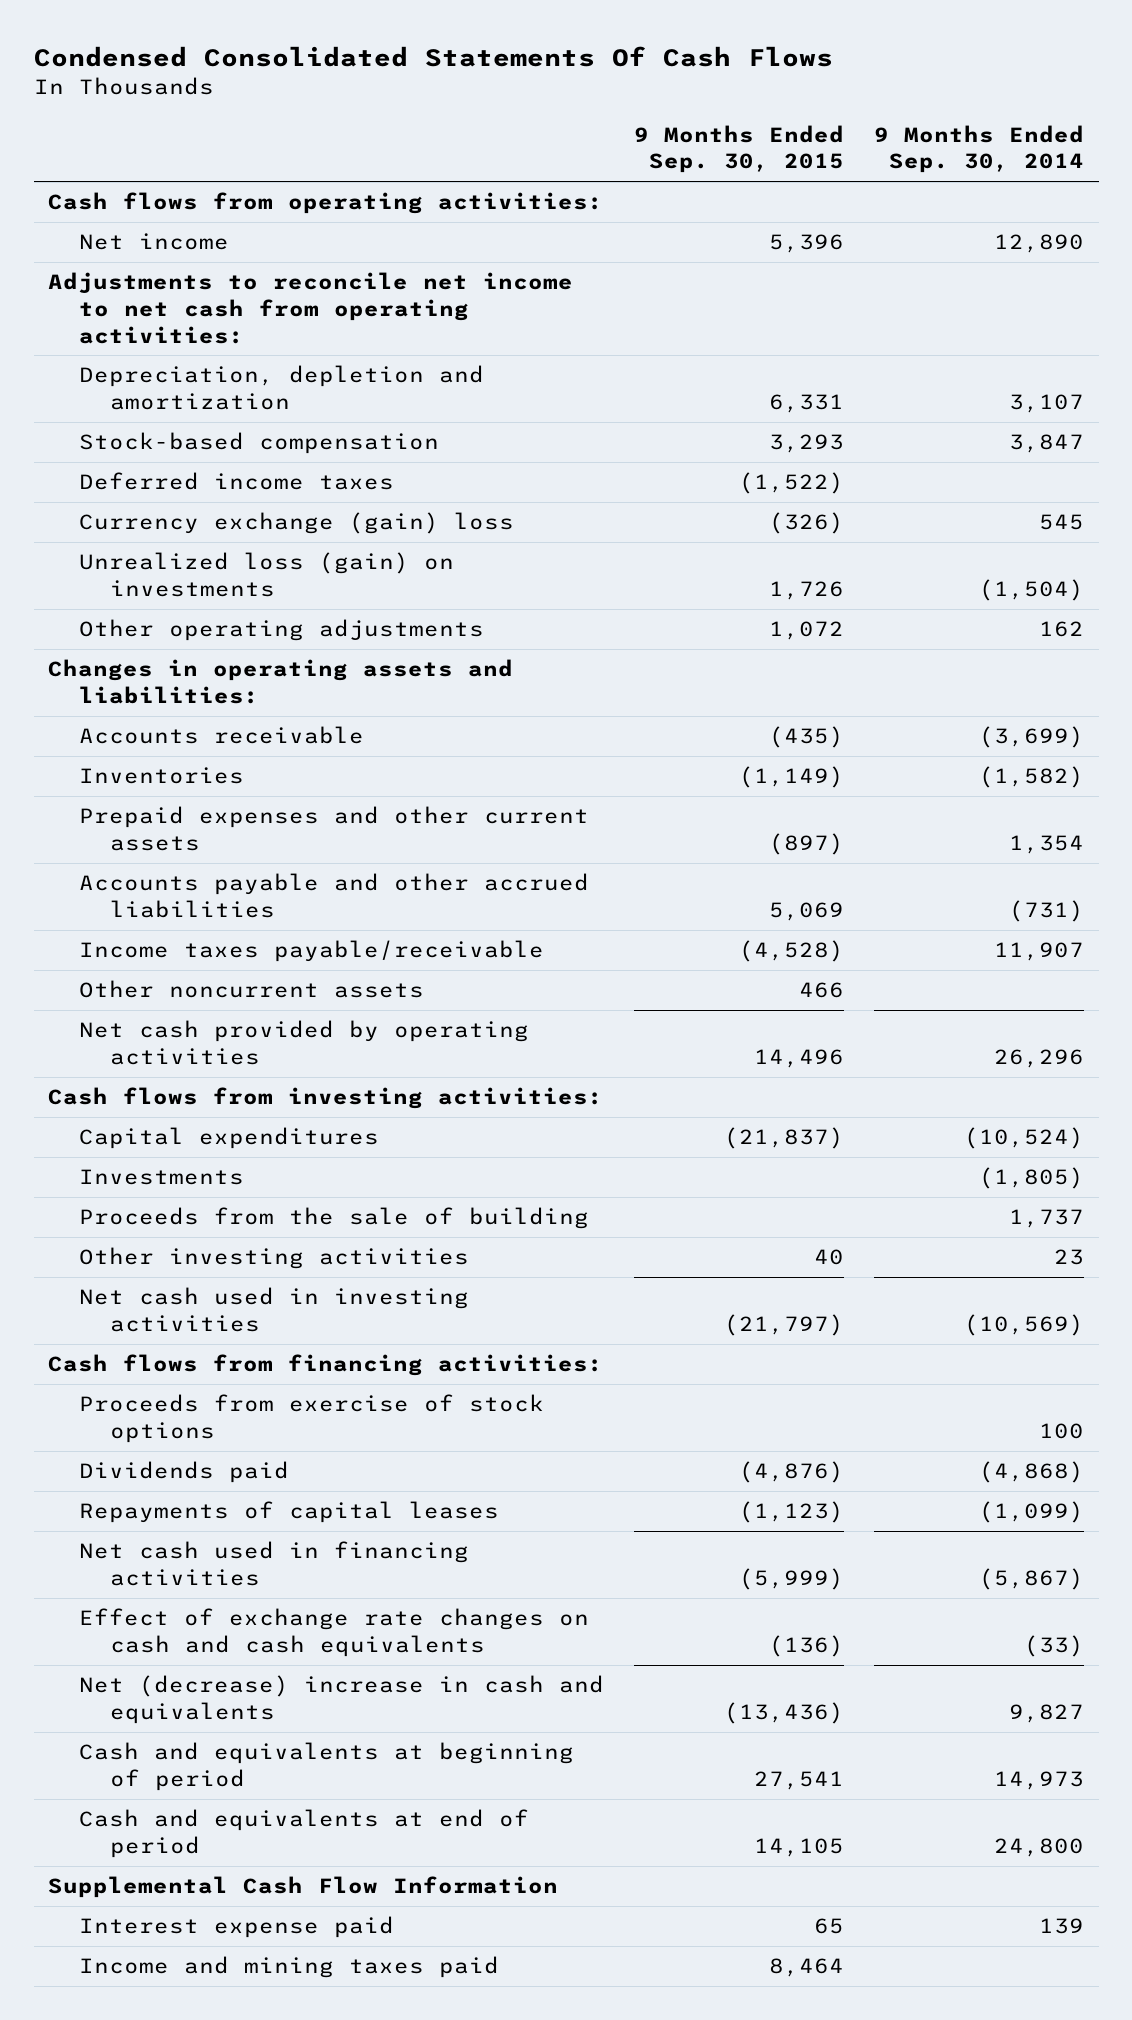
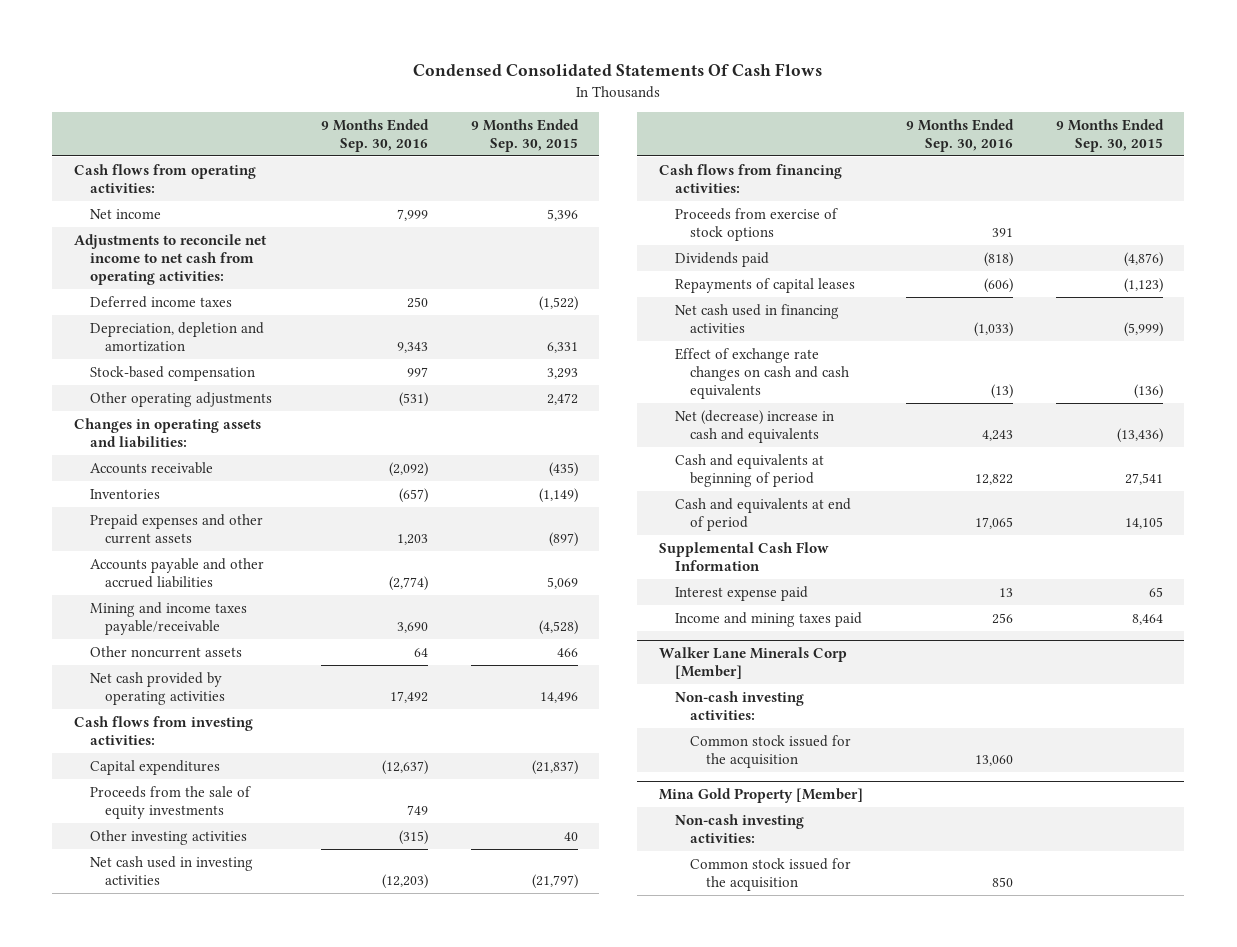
- | 9 Months Ended Sep. 30, 2015 | 9 Months Ended Sep. 30, 2014
+ | 9 Months Ended Sep. 30, 2016 | 9 Months Ended Sep. 30, 2015
moved up: Deferred income taxes | 250 | (1,522)
- Currency exchange (gain) loss | (326) | 545
- Unrealized loss (gain) on investments | 1,726 | (1,504)
- Other operating adjustments | 1,072 | 162
+ Other operating adjustments | (531) | 2,472
- Income taxes payable/receivable | (4,528) | 11,907
+ Mining and income taxes payable/receivable | 3,690 | (4,528)
- Investments | | (1,805)
- Proceeds from the sale of building | | 1,737
+ Proceeds from the sale of equity investments | 749 |
+ Walker Lane Minerals Corp [Member]
+ Non-cash investing activities:
+ Common stock issued for the acquisition | 13,060 |
+ Mina Gold Property [Member]
+ Non-cash investing activities:
+ Common stock issued for the acquisition | 850 |

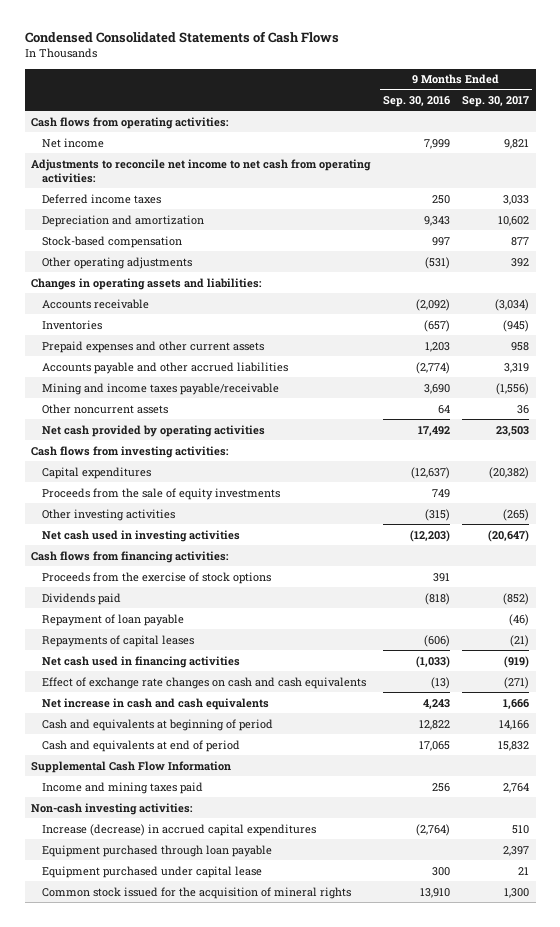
- Condensed Consolidated Statements Of Cash Flows
+ Condensed Consolidated Statements of Cash Flows
- | 9 Months Ended Sep. 30, 2016 | 9 Months Ended Sep. 30, 2015
+ | 9 Months Ended Sep. 30, 2016 | 9 Months Ended Sep. 30, 2017
- Depreciation, depletion and amortization | 9,343 | 6,331
+ Depreciation and amortization | 9,343 | 10,602
- Proceeds from exercise of stock options | 391 |
+ Proceeds from the exercise of stock options | 391 |
+ Repayment of loan payable | | (46)
- Net (decrease) increase in cash and equivalents | 4,243 | (13,436)
+ Net increase in cash and cash equivalents | 4,243 | 1,666
- Interest expense paid | 13 | 65
- Walker Lane Minerals Corp [Member]
- Common stock issued for the acquisition | 13,060 |
- Mina Gold Property [Member]
- Non-cash investing activities:
- Common stock issued for the acquisition | 850 |
+ Increase (decrease) in accrued capital expenditures | (2,764) | 510
+ Equipment purchased through loan payable | | 2,397
+ Equipment purchased under capital lease | 300 | 21
+ Common stock issued for the acquisition of mineral rights | 13,910 | 1,300

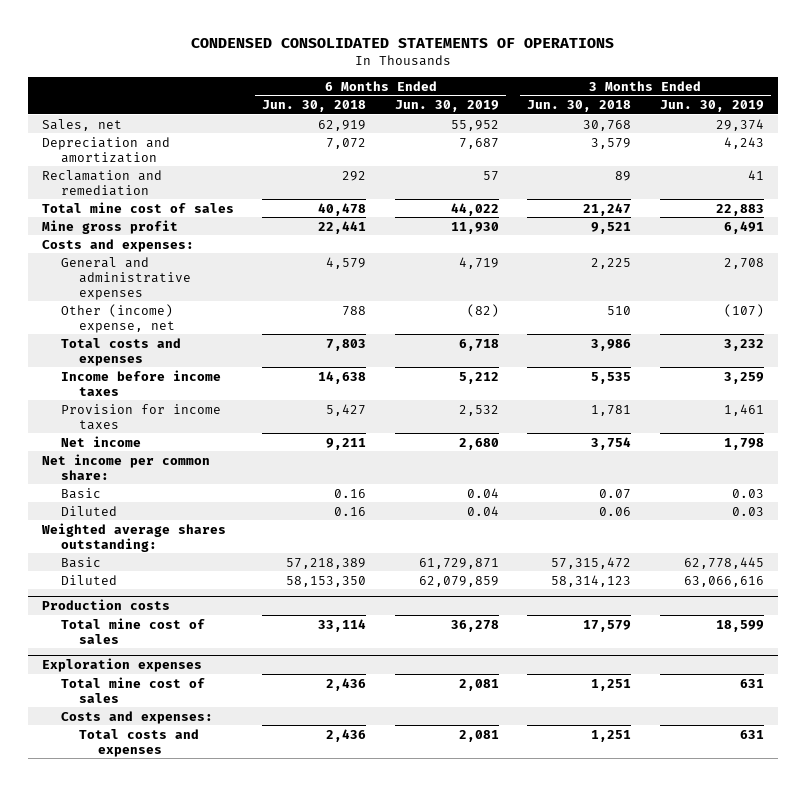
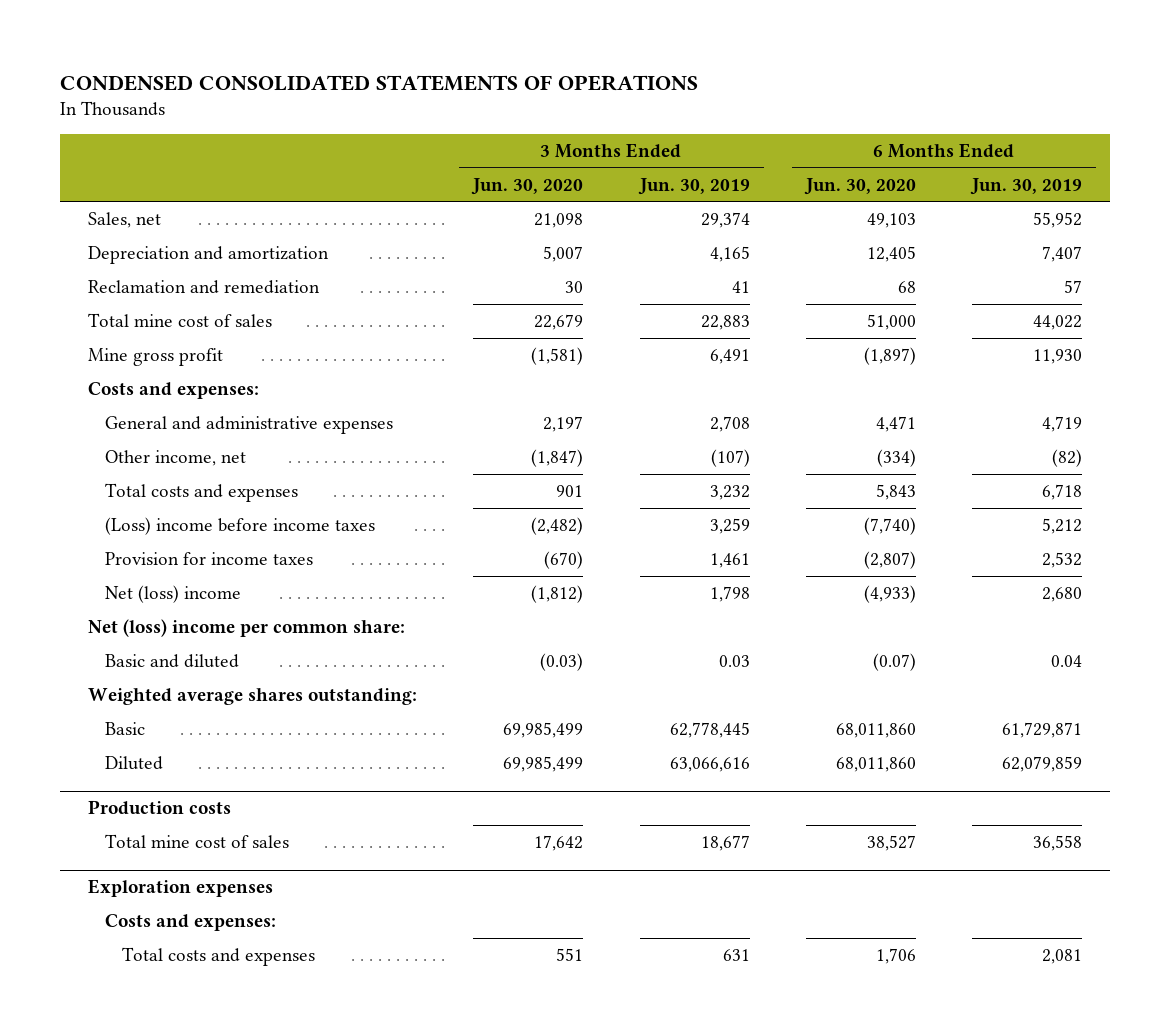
- | 6 Months Ended Jun. 30, 2018 | 6 Months Ended Jun. 30, 2019 | 3 Months Ended Jun. 30, 2018 | 3 Months Ended Jun. 30, 2019
+ | 3 Months Ended Jun. 30, 2020 | 3 Months Ended Jun. 30, 2019 | 6 Months Ended Jun. 30, 2020 | 6 Months Ended Jun. 30, 2019
- Depreciation and amortization | 7,072 | 7,687 | 3,579 | 4,243
+ Depreciation and amortization | 5,007 | 4,165 | 12,405 | 7,407
- Other (income) expense, net | 788 | (82) | 510 | (107)
+ Other income, net | (1,847) | (107) | (334) | (82)
- Income before income taxes | 14,638 | 5,212 | 5,535 | 3,259
+ (Loss) income before income taxes | (2,482) | 3,259 | (7,740) | 5,212
- Net income | 9,211 | 2,680 | 3,754 | 1,798
- Net income per common share:
- Basic | 0.16 | 0.04 | 0.07 | 0.03
- Diluted | 0.16 | 0.04 | 0.06 | 0.03
+ Net (loss) income | (1,812) | 1,798 | (4,933) | 2,680
+ Net (loss) income per common share:
+ Basic and diluted | (0.03) | 0.03 | (0.07) | 0.04
@ Production costs
- Total mine cost of sales | 33,114 | 36,278 | 17,579 | 18,599
+ Total mine cost of sales | 17,642 | 18,677 | 38,527 | 36,558
@ Exploration expenses
- Total mine cost of sales | 2,436 | 2,081 | 1,251 | 631

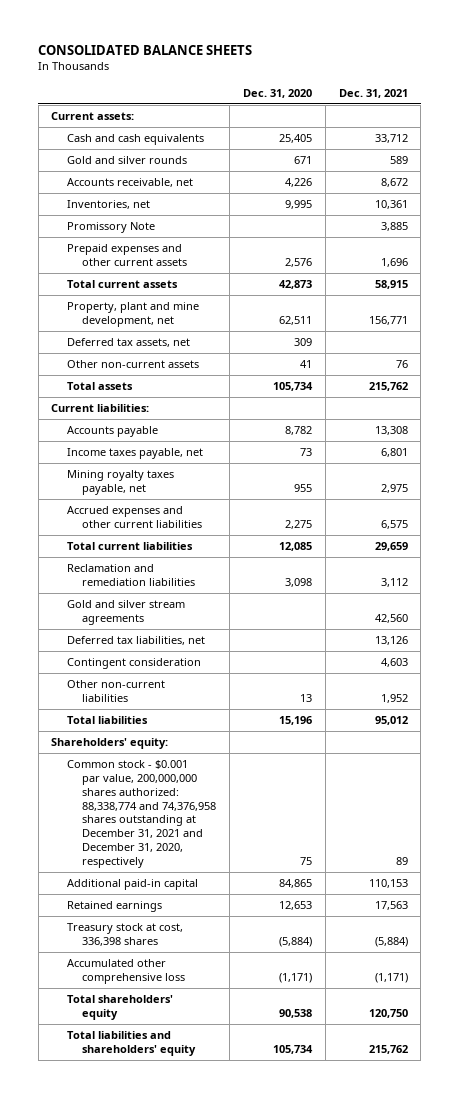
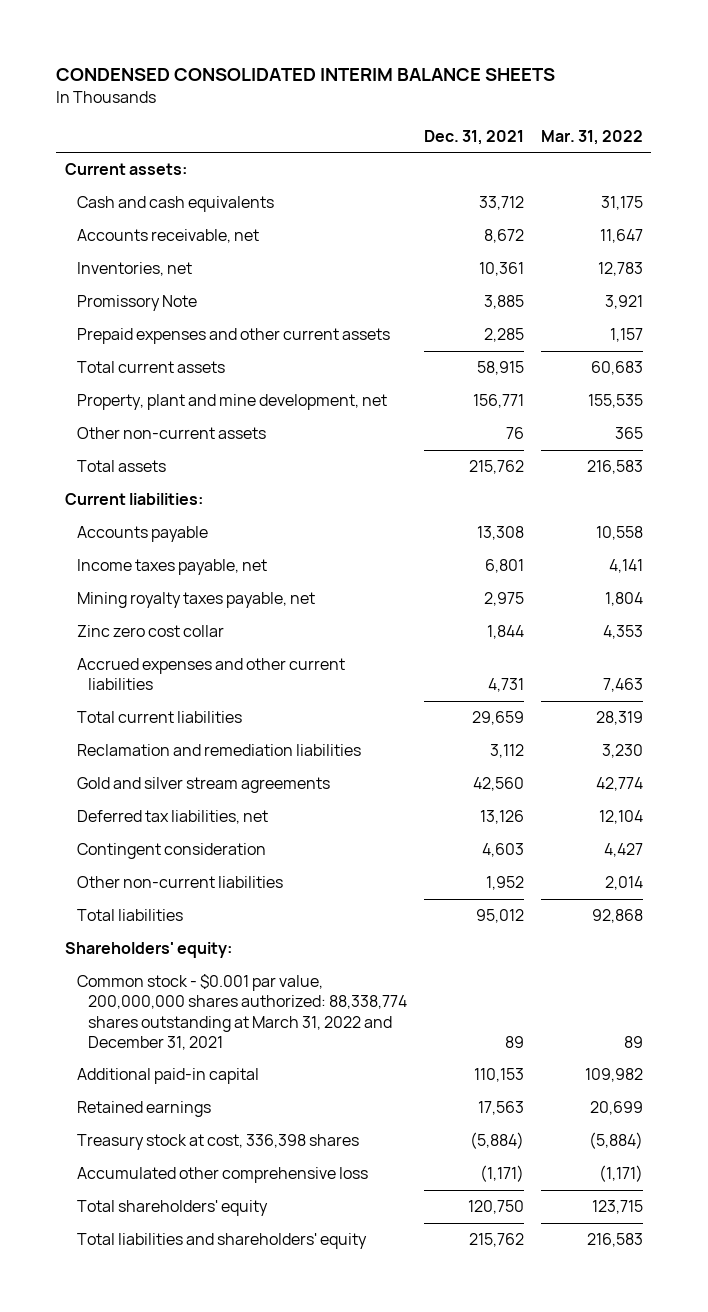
- CONSOLIDATED BALANCE SHEETS
+ CONDENSED CONSOLIDATED INTERIM BALANCE SHEETS
- | Dec. 31, 2020 | Dec. 31, 2021
+ | Dec. 31, 2021 | Mar. 31, 2022
- Gold and silver rounds | 671 | 589
- Prepaid expenses and other current assets | 2,576 | 1,696
+ Prepaid expenses and other current assets | 2,285 | 1,157
- Deferred tax assets, net | 309 |
- Accrued expenses and other current liabilities | 2,275 | 6,575
+ Zinc zero cost collar | 1,844 | 4,353
+ Accrued expenses and other current liabilities | 4,731 | 7,463
- Common stock - $0.001 par value, 200,000,000 shares authorized: 88,338,774 and 74,376,958 shares outstanding at December 31, 2021 and December 31, 2020, respectively | 75 | 89
+ Common stock - $0.001 par value, 200,000,000 shares authorized: 88,338,774 shares outstanding at March 31, 2022 and December 31, 2021 | 89 | 89

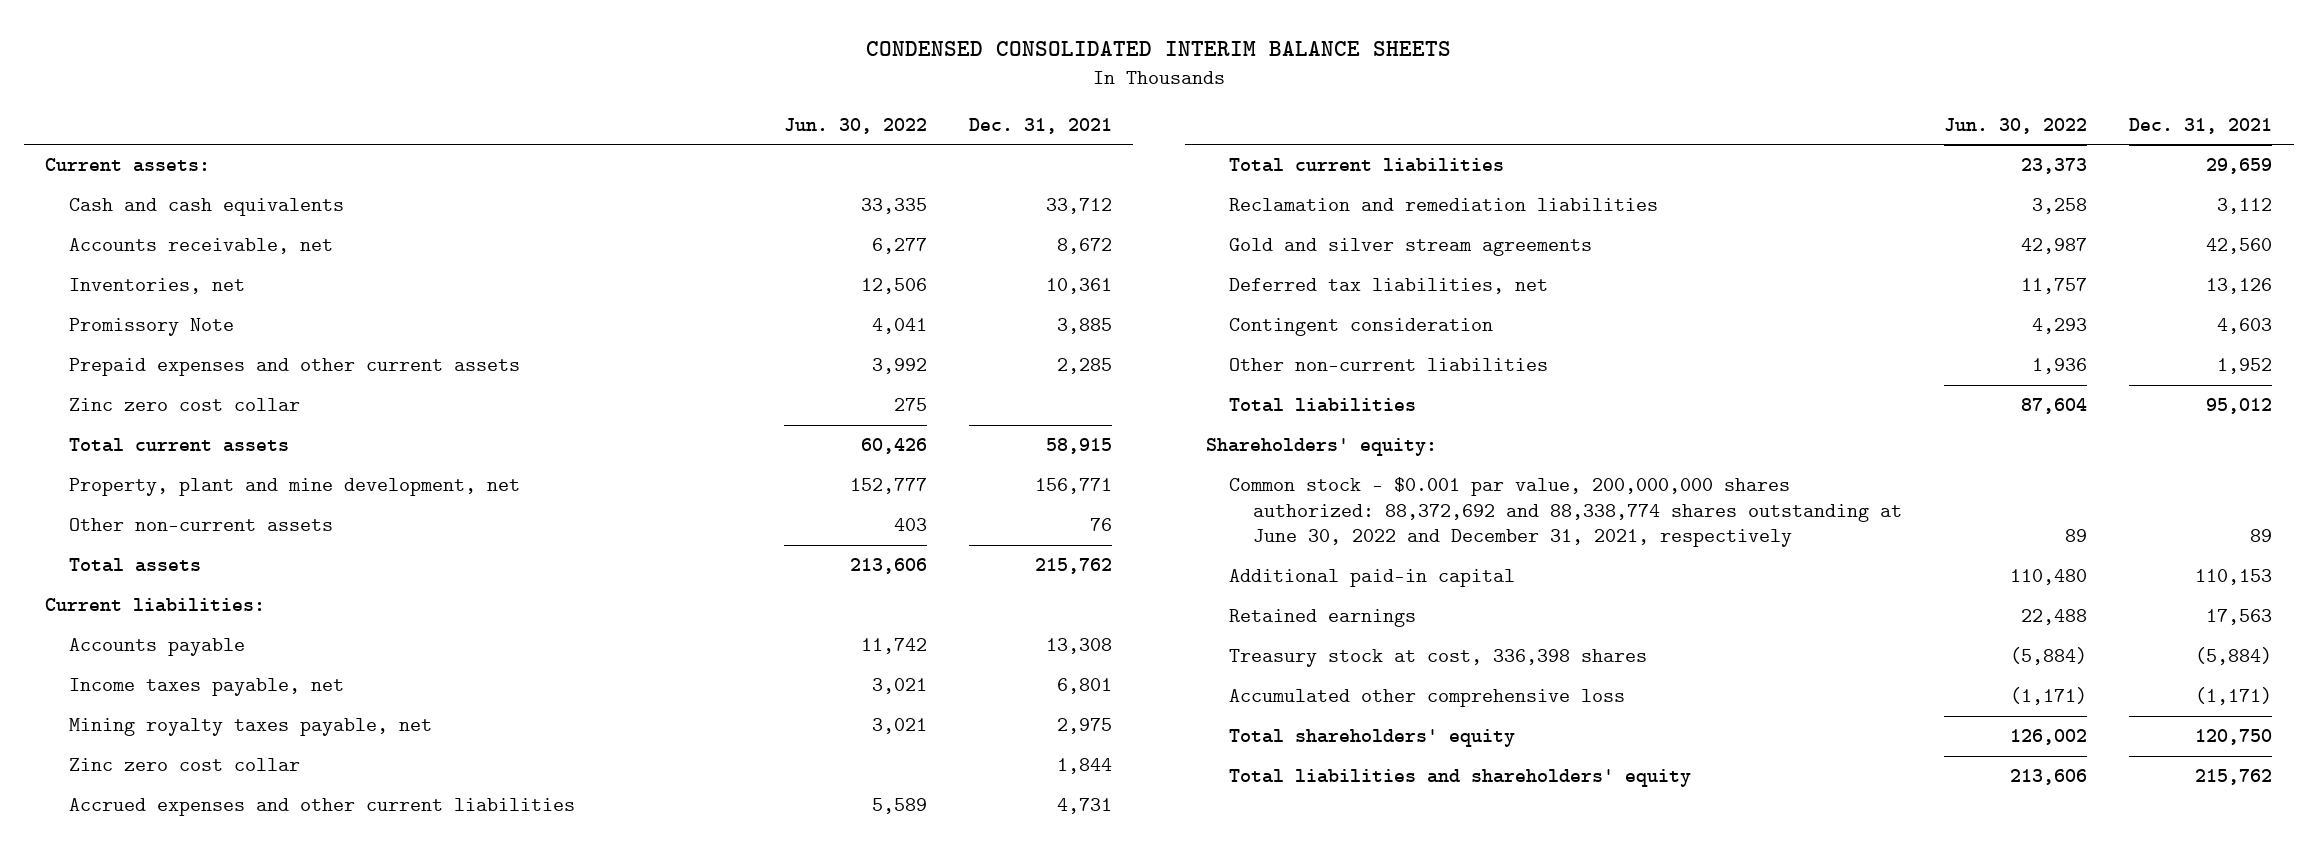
- | Dec. 31, 2021 | Mar. 31, 2022
+ | Jun. 30, 2022 | Dec. 31, 2021
+ Zinc zero cost collar | 275 |
- Common stock - $0.001 par value, 200,000,000 shares authorized: 88,338,774 shares outstanding at March 31, 2022 and December 31, 2021 | 89 | 89
+ Common stock - $0.001 par value, 200,000,000 shares authorized: 88,372,692 and 88,338,774 shares outstanding at June 30, 2022 and December 31, 2021, respectively | 89 | 89

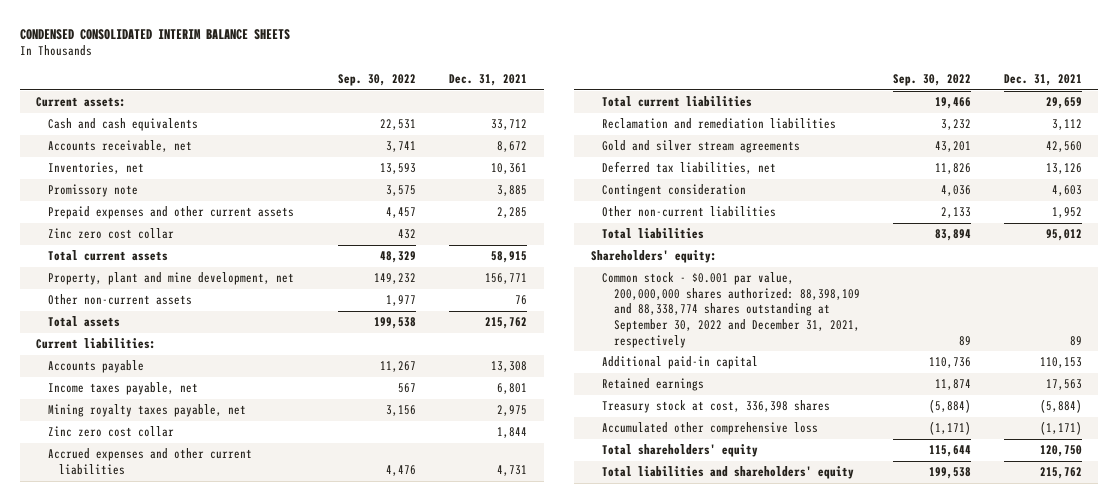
- | Jun. 30, 2022 | Dec. 31, 2021
+ | Sep. 30, 2022 | Dec. 31, 2021
- Promissory Note | 4,041 | 3,885
+ Promissory note | 3,575 | 3,885
- Common stock - $0.001 par value, 200,000,000 shares authorized: 88,372,692 and 88,338,774 shares outstanding at June 30, 2022 and December 31, 2021, respectively | 89 | 89
+ Common stock - $0.001 par value, 200,000,000 shares authorized: 88,398,109 and 88,338,774 shares outstanding at September 30, 2022 and December 31, 2021, respectively | 89 | 89

